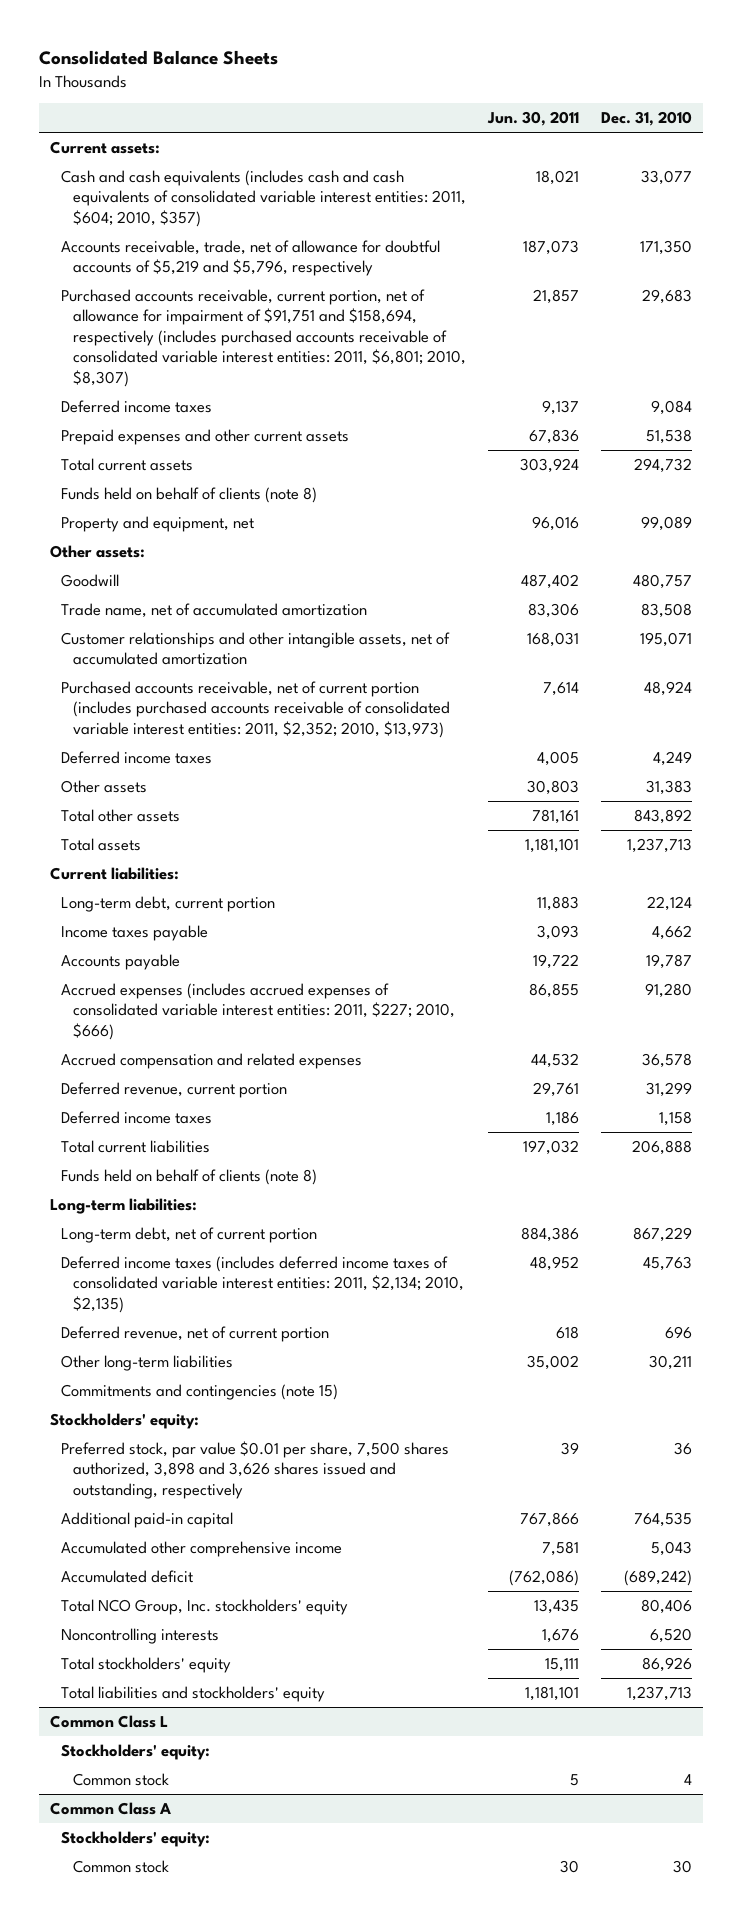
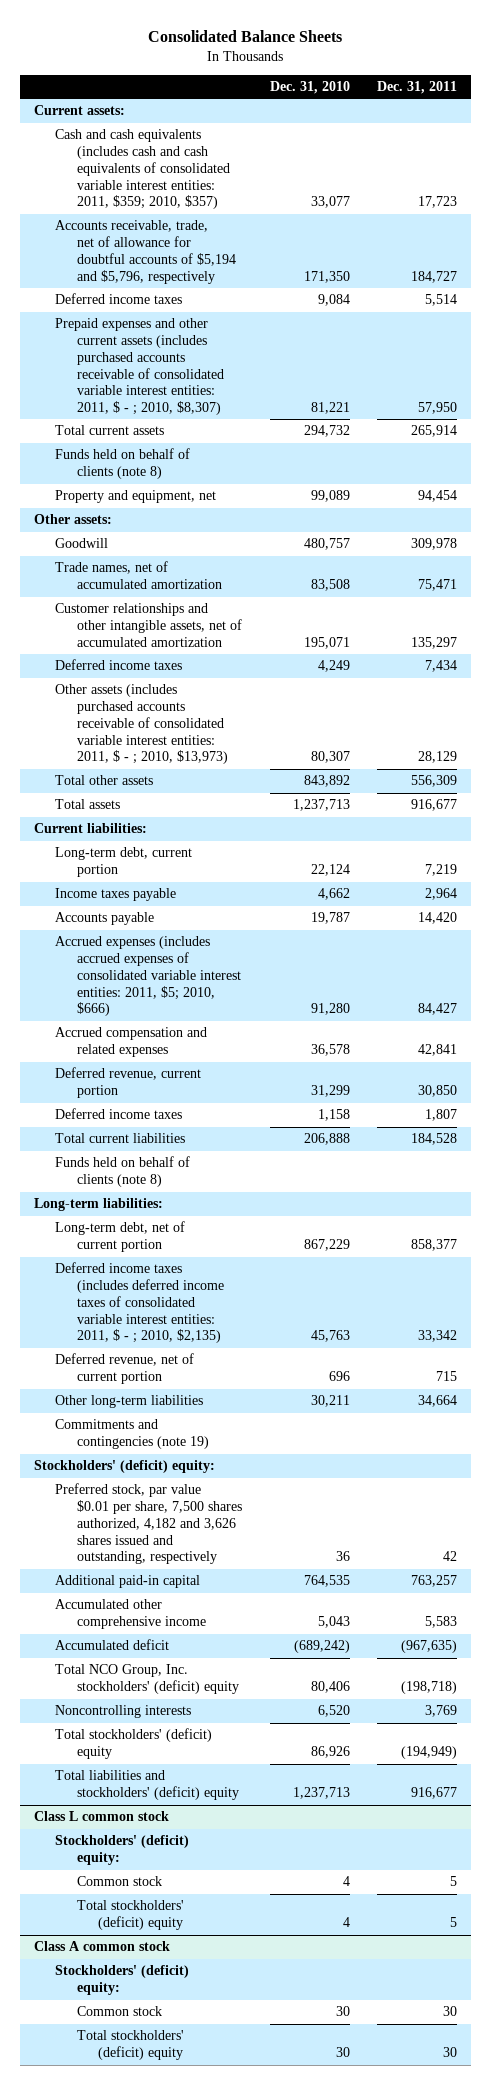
- | Jun. 30, 2011 | Dec. 31, 2010
+ | Dec. 31, 2010 | Dec. 31, 2011
- Cash and cash equivalents (includes cash and cash equivalents of consolidated variable interest entities: 2011, $604; 2010, $357) | 18,021 | 33,077
- Accounts receivable, trade, net of allowance for doubtful accounts of $5,219 and $5,796, respectively | 187,073 | 171,350
- Purchased accounts receivable, current portion, net of allowance for impairment of $91,751 and $158,694, respectively (includes purchased accounts receivable of consolidated variable interest entities: 2011, $6,801; 2010, $8,307) | 21,857 | 29,683
+ Cash and cash equivalents (includes cash and cash equivalents of consolidated variable interest entities: 2011, $359; 2010, $357) | 33,077 | 17,723
+ Accounts receivable, trade, net of allowance for doubtful accounts of $5,194 and $5,796, respectively | 171,350 | 184,727
- Prepaid expenses and other current assets | 67,836 | 51,538
+ Prepaid expenses and other current assets (includes purchased accounts receivable of consolidated variable interest entities: 2011, $ - ; 2010, $8,307) | 81,221 | 57,950
- Trade name, net of accumulated amortization | 83,306 | 83,508
+ Trade names, net of accumulated amortization | 83,508 | 75,471
- Purchased accounts receivable, net of current portion (includes purchased accounts receivable of consolidated variable interest entities: 2011, $2,352; 2010, $13,973) | 7,614 | 48,924
- Other assets | 30,803 | 31,383
+ Other assets (includes purchased accounts receivable of consolidated variable interest entities: 2011, $ - ; 2010, $13,973) | 80,307 | 28,129
- Accrued expenses (includes accrued expenses of consolidated variable interest entities: 2011, $227; 2010, $666) | 86,855 | 91,280
+ Accrued expenses (includes accrued expenses of consolidated variable interest entities: 2011, $5; 2010, $666) | 91,280 | 84,427
- Deferred income taxes (includes deferred income taxes of consolidated variable interest entities: 2011, $2,134; 2010, $2,135) | 48,952 | 45,763
+ Deferred income taxes (includes deferred income taxes of consolidated variable interest entities: 2011, $ - ; 2010, $2,135) | 45,763 | 33,342
- Commitments and contingencies (note 15)
- Stockholders' equity:
- Preferred stock, par value $0.01 per share, 7,500 shares authorized, 3,898 and 3,626 shares issued and outstanding, respectively | 39 | 36
+ Commitments and contingencies (note 19)
+ Stockholders' (deficit) equity:
+ Preferred stock, par value $0.01 per share, 7,500 shares authorized, 4,182 and 3,626 shares issued and outstanding, respectively | 36 | 42
- Total NCO Group, Inc. stockholders' equity | 13,435 | 80,406
+ Total NCO Group, Inc. stockholders' (deficit) equity | 80,406 | (198,718)
- Total stockholders' equity | 15,111 | 86,926
- Total liabilities and stockholders' equity | 1,181,101 | 1,237,713
- Common Class L
- Stockholders' equity:
+ Total stockholders' (deficit) equity | 86,926 | (194,949)
+ Total liabilities and stockholders' (deficit) equity | 1,237,713 | 916,677
+ Class L common stock
+ Stockholders' (deficit) equity:
- Common Class A
- Stockholders' equity:
+ Total stockholders' (deficit) equity | 4 | 5
+ Class A common stock
+ Stockholders' (deficit) equity:
+ Total stockholders' (deficit) equity | 30 | 30

